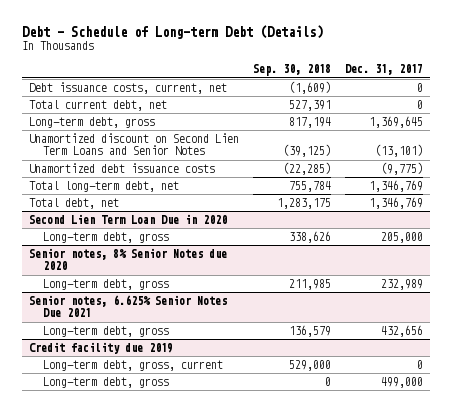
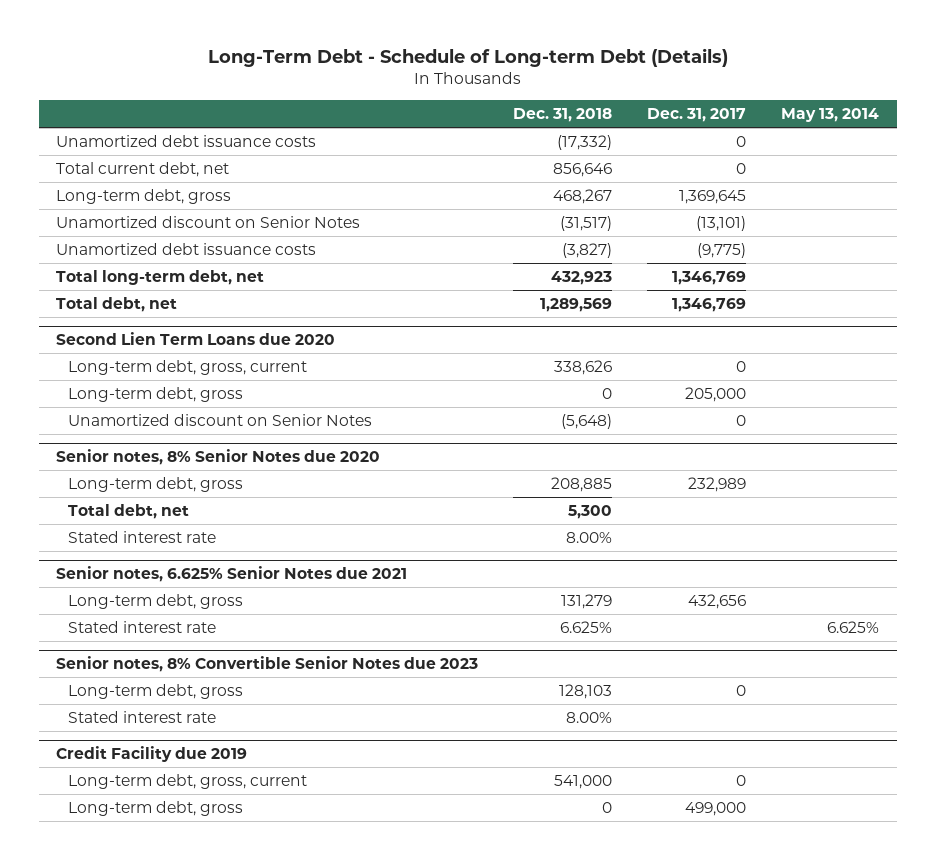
- Debt - Schedule of Long-term Debt (Details)
+ Long-Term Debt - Schedule of Long-term Debt (Details)
- | Sep. 30, 2018 | Dec. 31, 2017
+ | Dec. 31, 2018 | Dec. 31, 2017 | May 13, 2014
- Debt issuance costs, current, net | (1,609) | 0
+ Unamortized debt issuance costs | (17,332) | 0 |
- Unamortized discount on Second Lien Term Loans and Senior Notes | (39,125) | (13,101)
+ Unamortized discount on Senior Notes | (31,517) | (13,101) |
- Second Lien Term Loan Due in 2020
+ Second Lien Term Loans due 2020
+ Long-term debt, gross, current | 338,626 | 0 |
+ Unamortized discount on Senior Notes | (5,648) | 0 |
- Senior notes, 6.625% Senior Notes Due 2021
@ Senior notes, 8% Senior Notes due 2020
+ Total debt, net | 5,300 | |
+ Stated interest rate | 8.00% | |
+ Senior notes, 6.625% Senior Notes due 2021
- Credit facility due 2019
+ Stated interest rate | 6.625% | | 6.625%
+ Senior notes, 8% Convertible Senior Notes due 2023
+ Long-term debt, gross | 128,103 | 0 |
+ Stated interest rate | 8.00% | |
+ Credit Facility due 2019

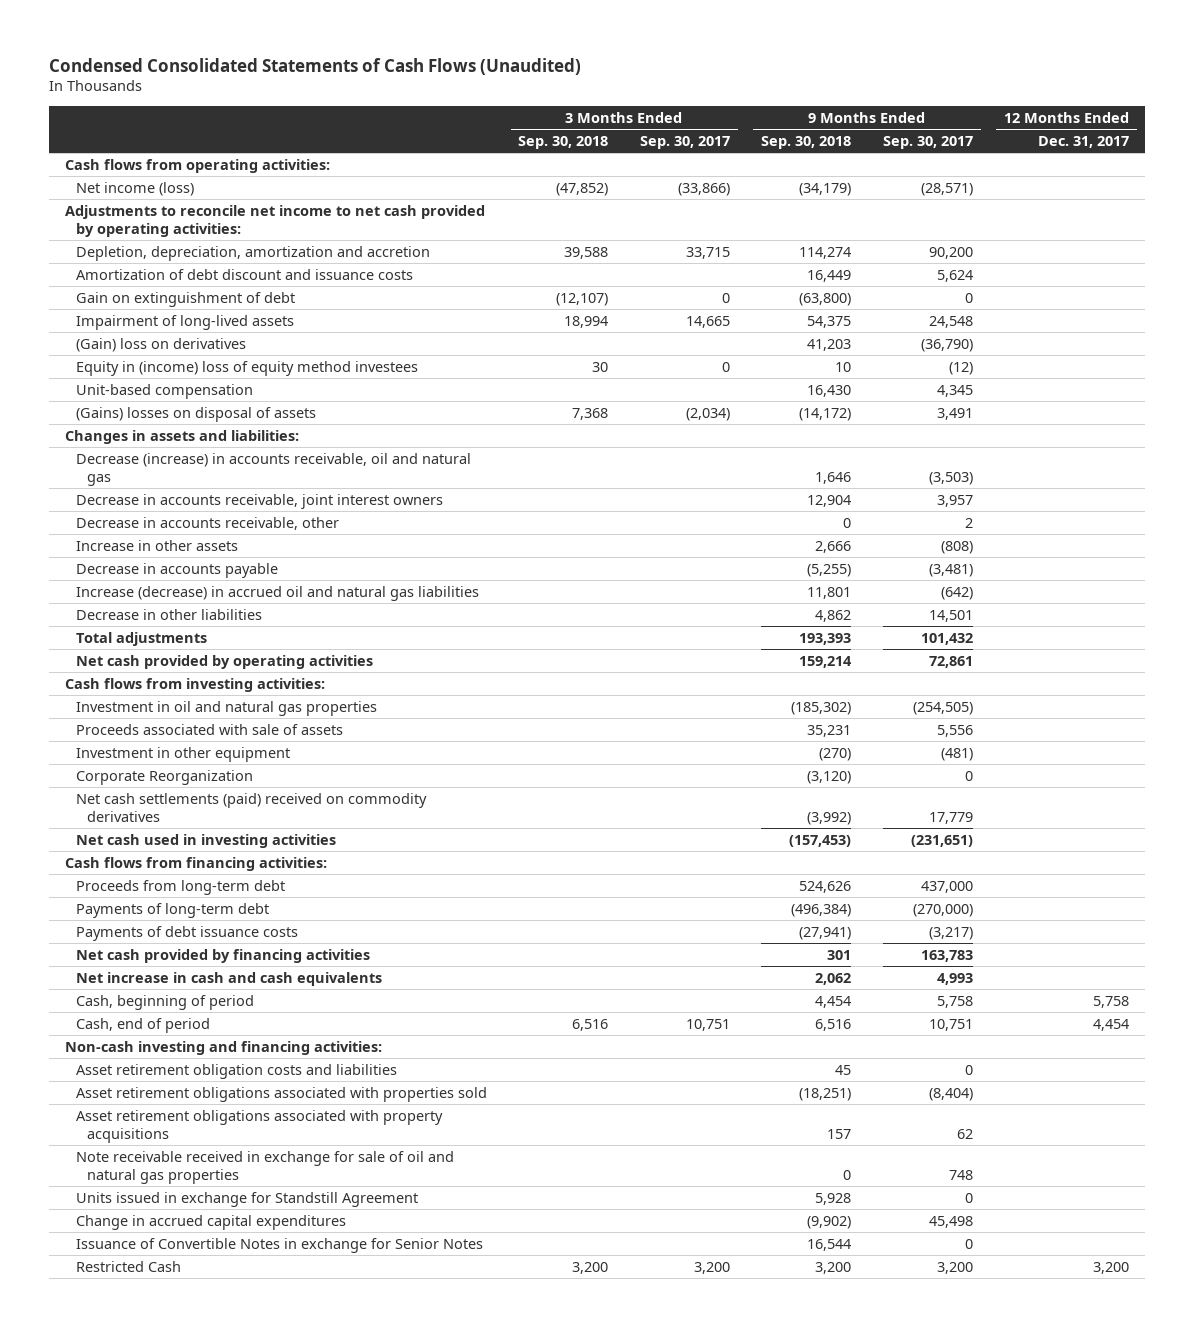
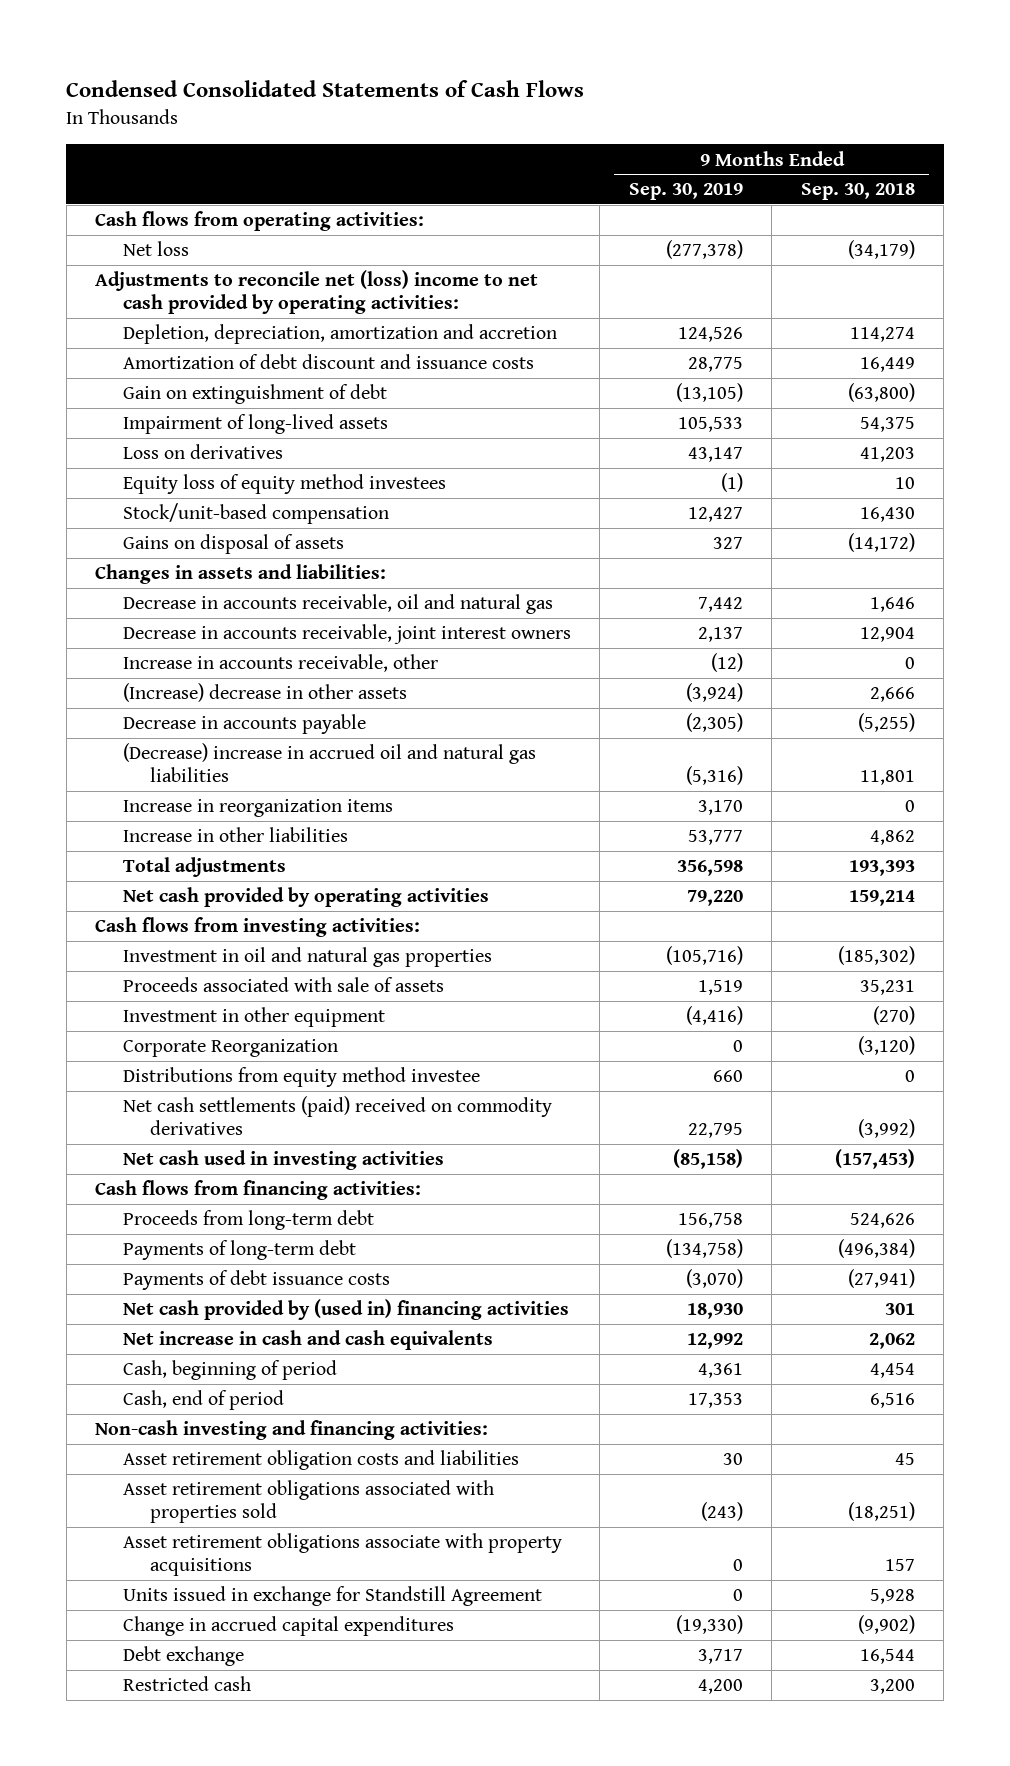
- Condensed Consolidated Statements of Cash Flows (Unaudited)
+ Condensed Consolidated Statements of Cash Flows
- | 3 Months Ended Sep. 30, 2018 | 3 Months Ended Sep. 30, 2017 | 9 Months Ended Sep. 30, 2018 | 9 Months Ended Sep. 30, 2017 | 12 Months Ended Dec. 31, 2017
+ | 9 Months Ended Sep. 30, 2019 | 9 Months Ended Sep. 30, 2018
- Net income (loss) | (47,852) | (33,866) | (34,179) | (28,571) |
- Adjustments to reconcile net income to net cash provided by operating activities:
+ Net loss | (277,378) | (34,179)
+ Adjustments to reconcile net (loss) income to net cash provided by operating activities:
- (Gain) loss on derivatives | | | 41,203 | (36,790) |
- Equity in (income) loss of equity method investees | 30 | 0 | 10 | (12) |
- Unit-based compensation | | | 16,430 | 4,345 |
- (Gains) losses on disposal of assets | 7,368 | (2,034) | (14,172) | 3,491 |
+ Loss on derivatives | 43,147 | 41,203
+ Equity loss of equity method investees | (1) | 10
+ Stock/unit-based compensation | 12,427 | 16,430
+ Gains on disposal of assets | 327 | (14,172)
- Decrease (increase) in accounts receivable, oil and natural gas | | | 1,646 | (3,503) |
+ Decrease in accounts receivable, oil and natural gas | 7,442 | 1,646
- Decrease in accounts receivable, other | | | 0 | 2 |
- Increase in other assets | | | 2,666 | (808) |
+ Increase in accounts receivable, other | (12) | 0
+ (Increase) decrease in other assets | (3,924) | 2,666
- Increase (decrease) in accrued oil and natural gas liabilities | | | 11,801 | (642) |
- Decrease in other liabilities | | | 4,862 | 14,501 |
+ (Decrease) increase in accrued oil and natural gas liabilities | (5,316) | 11,801
+ Increase in reorganization items | 3,170 | 0
+ Increase in other liabilities | 53,777 | 4,862
+ Distributions from equity method investee | 660 | 0
- Net cash provided by financing activities | | | 301 | 163,783 |
+ Net cash provided by (used in) financing activities | 18,930 | 301
- Asset retirement obligations associated with property acquisitions | | | 157 | 62 |
- Note receivable received in exchange for sale of oil and natural gas properties | | | 0 | 748 |
+ Asset retirement obligations associate with property acquisitions | 0 | 157
- Issuance of Convertible Notes in exchange for Senior Notes | | | 16,544 | 0 |
- Restricted Cash | 3,200 | 3,200 | 3,200 | 3,200 | 3,200
+ Debt exchange | 3,717 | 16,544
+ Restricted cash | 4,200 | 3,200

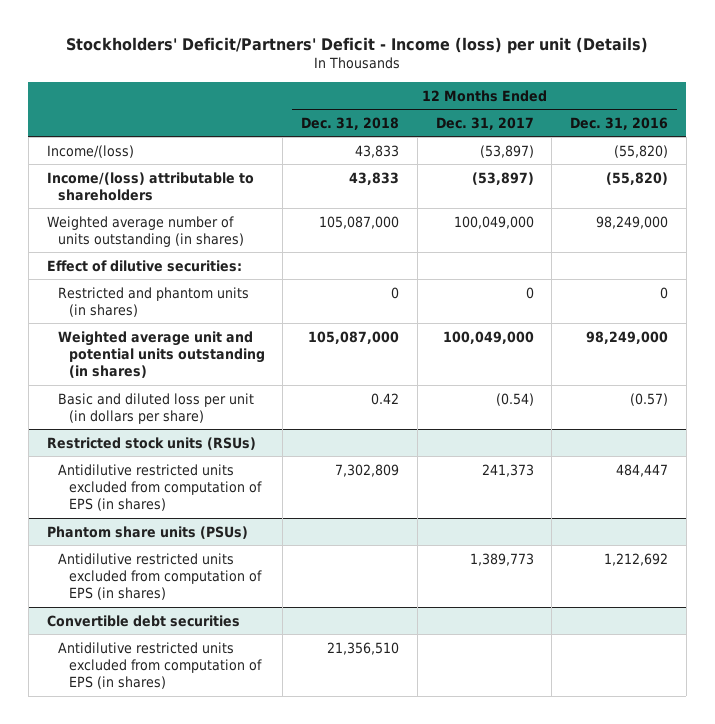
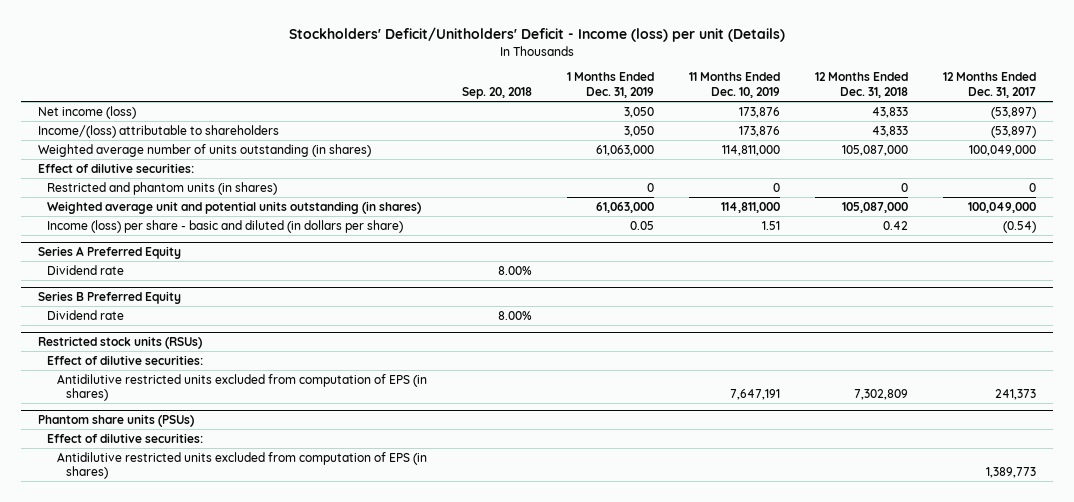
- Stockholders' Deficit/Partners' Deficit - Income (loss) per unit (Details)
+ Stockholders' Deficit/Unitholders' Deficit - Income (loss) per unit (Details)
- | 12 Months Ended Dec. 31, 2018 | 12 Months Ended Dec. 31, 2017 | 12 Months Ended Dec. 31, 2016
+ | Sep. 20, 2018 | 1 Months Ended Dec. 31, 2019 | 11 Months Ended Dec. 10, 2019 | 12 Months Ended Dec. 31, 2018 | 12 Months Ended Dec. 31, 2017
- Income/(loss) | 43,833 | (53,897) | (55,820)
+ Net income (loss) | | 3,050 | 173,876 | 43,833 | (53,897)
- Basic and diluted loss per unit (in dollars per share) | 0.42 | (0.54) | (0.57)
+ Income (loss) per share - basic and diluted (in dollars per share) | | 0.05 | 1.51 | 0.42 | (0.54)
+ Series A Preferred Equity
+ Dividend rate | 8.00% | | | |
+ Series B Preferred Equity
+ Dividend rate | 8.00% | | | |
@ Restricted stock units (RSUs)
+ Effect of dilutive securities:
@ Phantom share units (PSUs)
+ Effect of dilutive securities:
- Convertible debt securities
- Antidilutive restricted units excluded from computation of EPS (in shares) | 21,356,510 | |

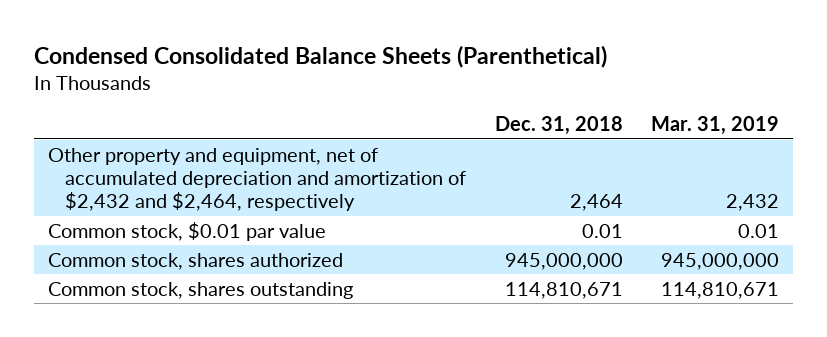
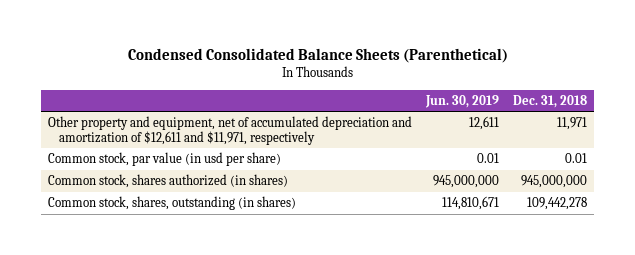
- | Dec. 31, 2018 | Mar. 31, 2019
+ | Jun. 30, 2019 | Dec. 31, 2018
- Other property and equipment, net of accumulated depreciation and amortization of $2,432 and $2,464, respectively | 2,464 | 2,432
- Common stock, $0.01 par value | 0.01 | 0.01
- Common stock, shares authorized | 945,000,000 | 945,000,000
- Common stock, shares outstanding | 114,810,671 | 114,810,671
+ Other property and equipment, net of accumulated depreciation and amortization of $12,611 and $11,971, respectively | 12,611 | 11,971
+ Common stock, par value (in usd per share) | 0.01 | 0.01
+ Common stock, shares authorized (in shares) | 945,000,000 | 945,000,000
+ Common stock, shares, outstanding (in shares) | 114,810,671 | 109,442,278

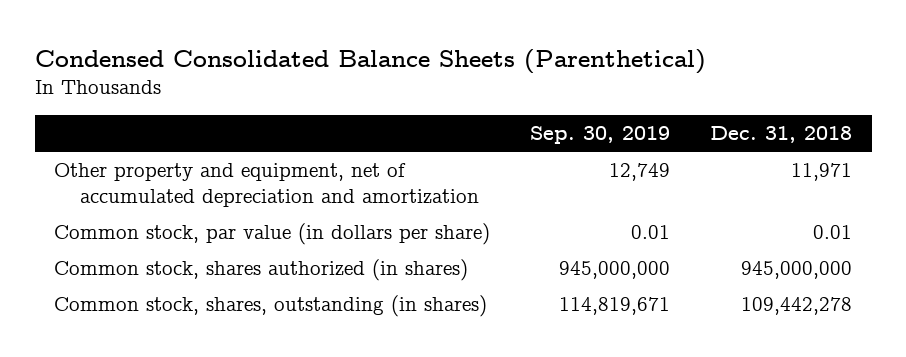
- | Jun. 30, 2019 | Dec. 31, 2018
+ | Sep. 30, 2019 | Dec. 31, 2018
- Other property and equipment, net of accumulated depreciation and amortization of $12,611 and $11,971, respectively | 12,611 | 11,971
- Common stock, par value (in usd per share) | 0.01 | 0.01
+ Other property and equipment, net of accumulated depreciation and amortization | 12,749 | 11,971
+ Common stock, par value (in dollars per share) | 0.01 | 0.01

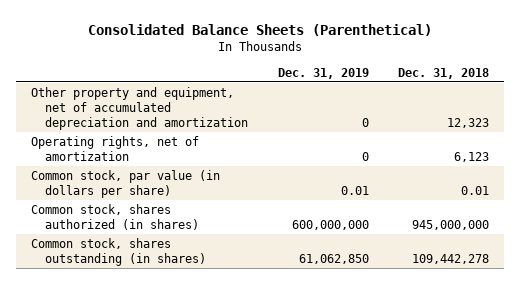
- Condensed Consolidated Balance Sheets (Parenthetical)
+ Consolidated Balance Sheets (Parenthetical)
- | Sep. 30, 2019 | Dec. 31, 2018
+ | Dec. 31, 2019 | Dec. 31, 2018
- Other property and equipment, net of accumulated depreciation and amortization | 12,749 | 11,971
+ Other property and equipment, net of accumulated depreciation and amortization | 0 | 12,323
+ Operating rights, net of amortization | 0 | 6,123
- Common stock, shares, outstanding (in shares) | 114,819,671 | 109,442,278
+ Common stock, shares outstanding (in shares) | 61,062,850 | 109,442,278

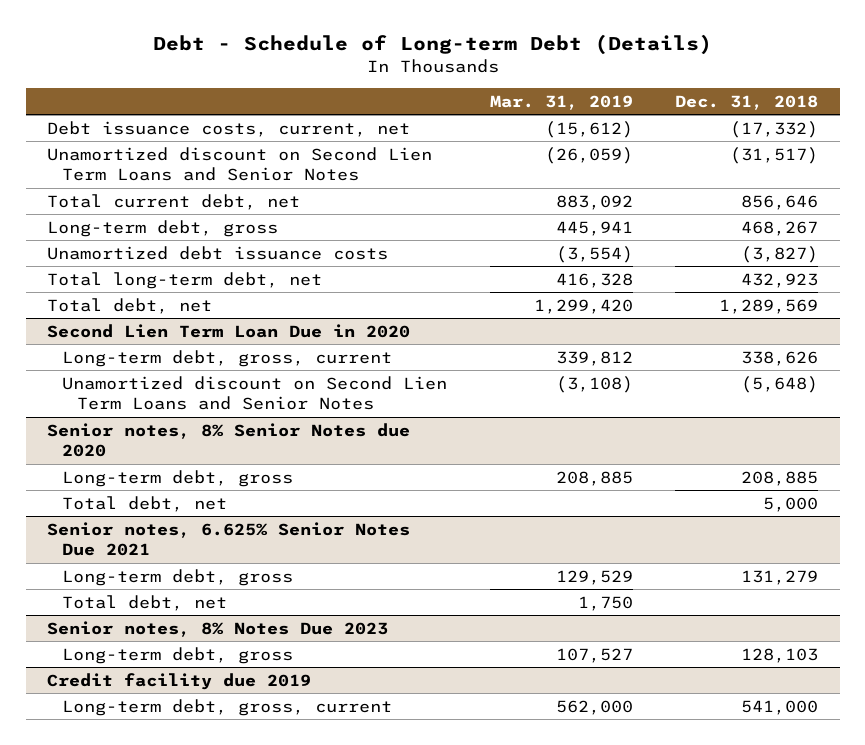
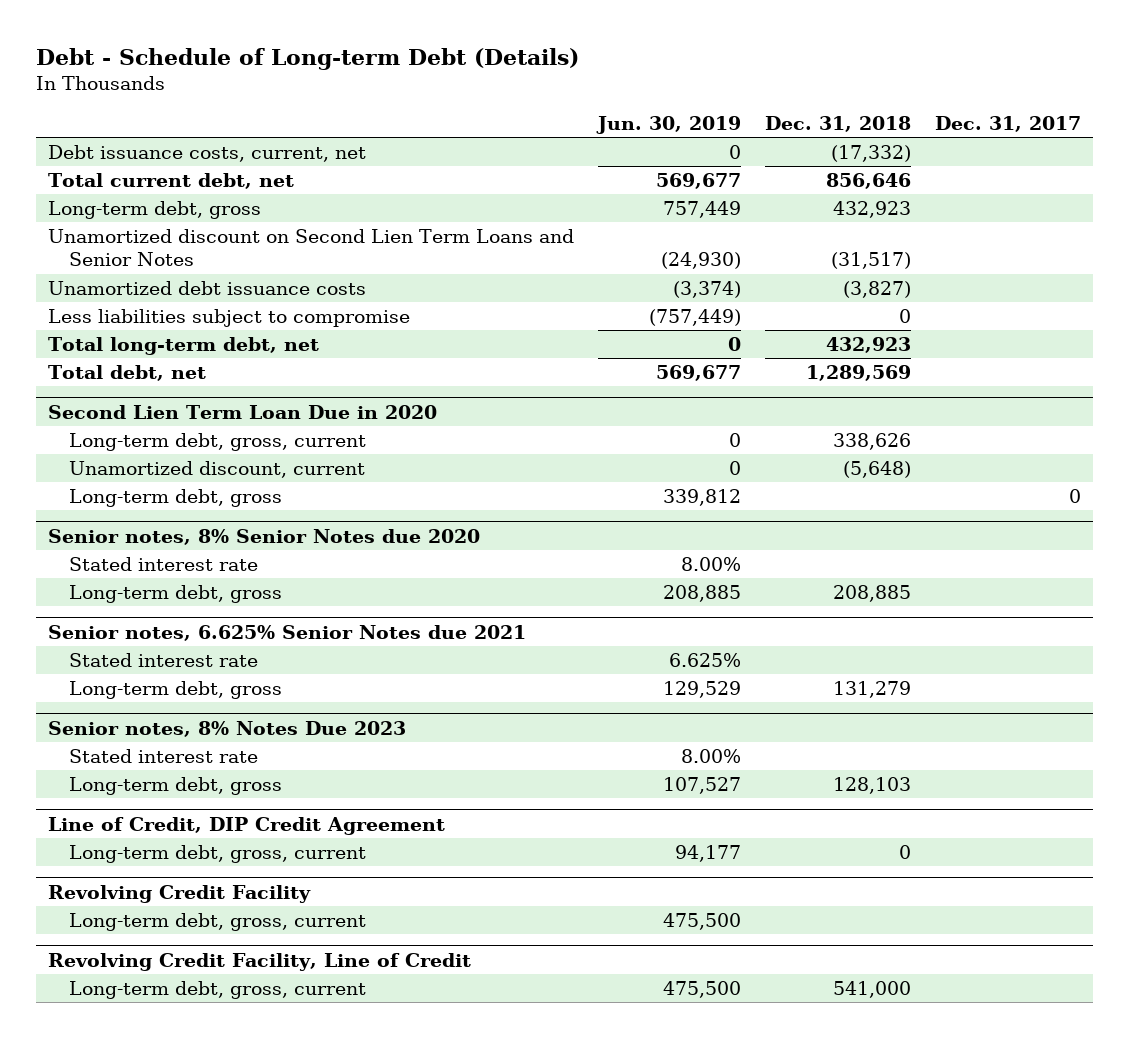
- | Mar. 31, 2019 | Dec. 31, 2018
+ | Jun. 30, 2019 | Dec. 31, 2018 | Dec. 31, 2017
- Long-term debt, gross | 445,941 | 468,267
+ Long-term debt, gross | 757,449 | 432,923 |
moved down: Unamortized discount on Second Lien Term Loans and Senior Notes | (24,930) | (31,517) |
+ Less liabilities subject to compromise | (757,449) | 0 |
@ Second Lien Term Loan Due in 2020
- Unamortized discount on Second Lien Term Loans and Senior Notes | (3,108) | (5,648)
+ Unamortized discount, current | 0 | (5,648) |
+ Long-term debt, gross | 339,812 | | 0
@ Senior notes, 8% Senior Notes due 2020
+ Stated interest rate | 8.00% | |
- Total debt, net | | 5,000
- Senior notes, 6.625% Senior Notes Due 2021
+ Senior notes, 6.625% Senior Notes due 2021
+ Stated interest rate | 6.625% | |
- Total debt, net | 1,750 |
@ Senior notes, 8% Notes Due 2023
+ Stated interest rate | 8.00% | |
- Credit facility due 2019
+ Line of Credit, DIP Credit Agreement
+ Long-term debt, gross, current | 94,177 | 0 |
+ Revolving Credit Facility
+ Long-term debt, gross, current | 475,500 | |
+ Revolving Credit Facility, Line of Credit

